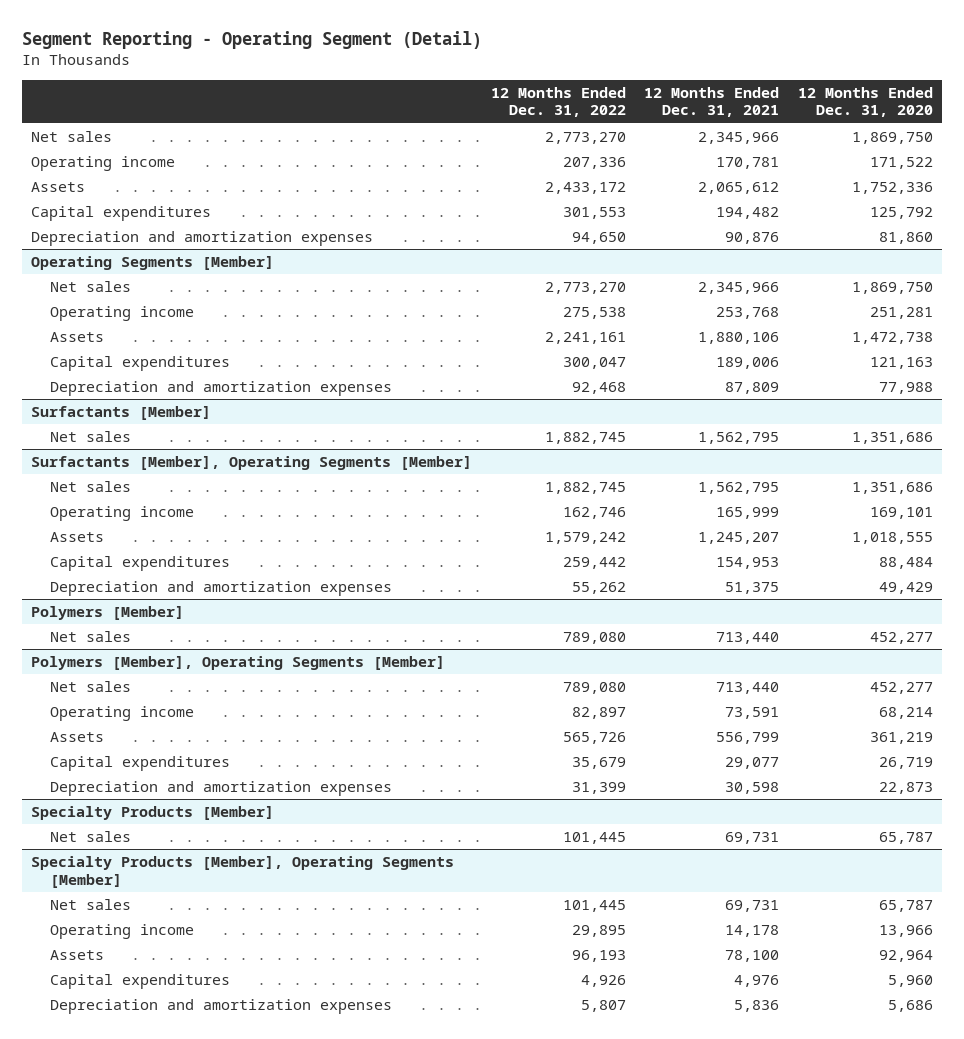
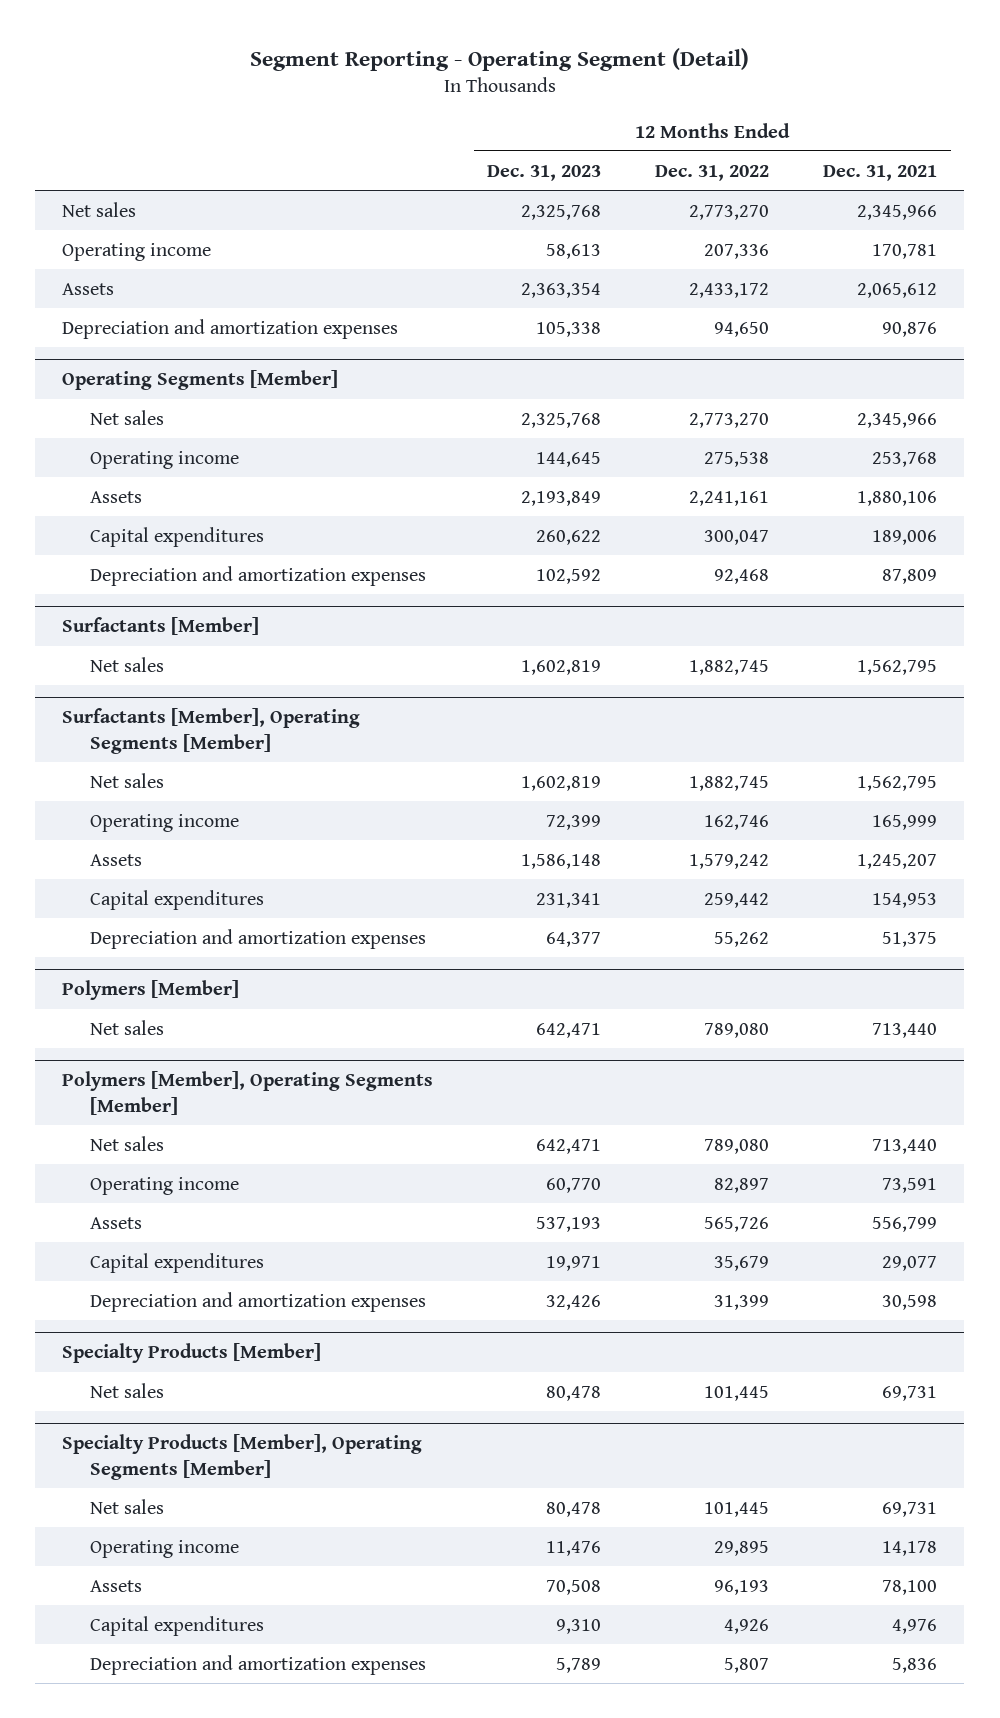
- | 12 Months Ended Dec. 31, 2022 | 12 Months Ended Dec. 31, 2021 | 12 Months Ended Dec. 31, 2020
+ | 12 Months Ended Dec. 31, 2023 | 12 Months Ended Dec. 31, 2022 | 12 Months Ended Dec. 31, 2021
- Capital expenditures | 301,553 | 194,482 | 125,792

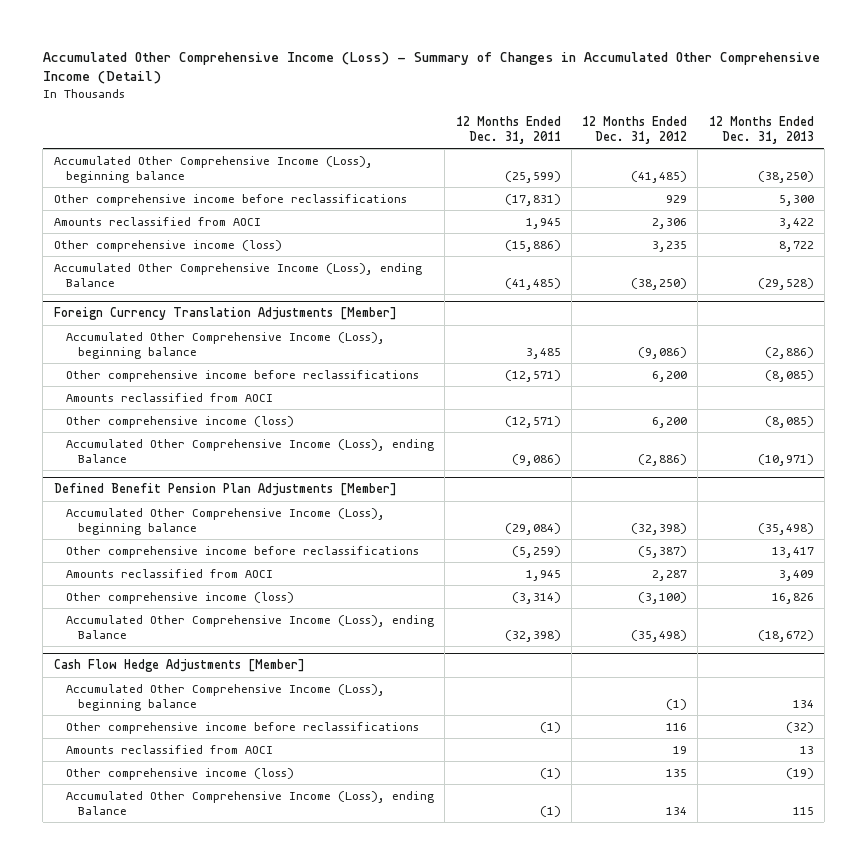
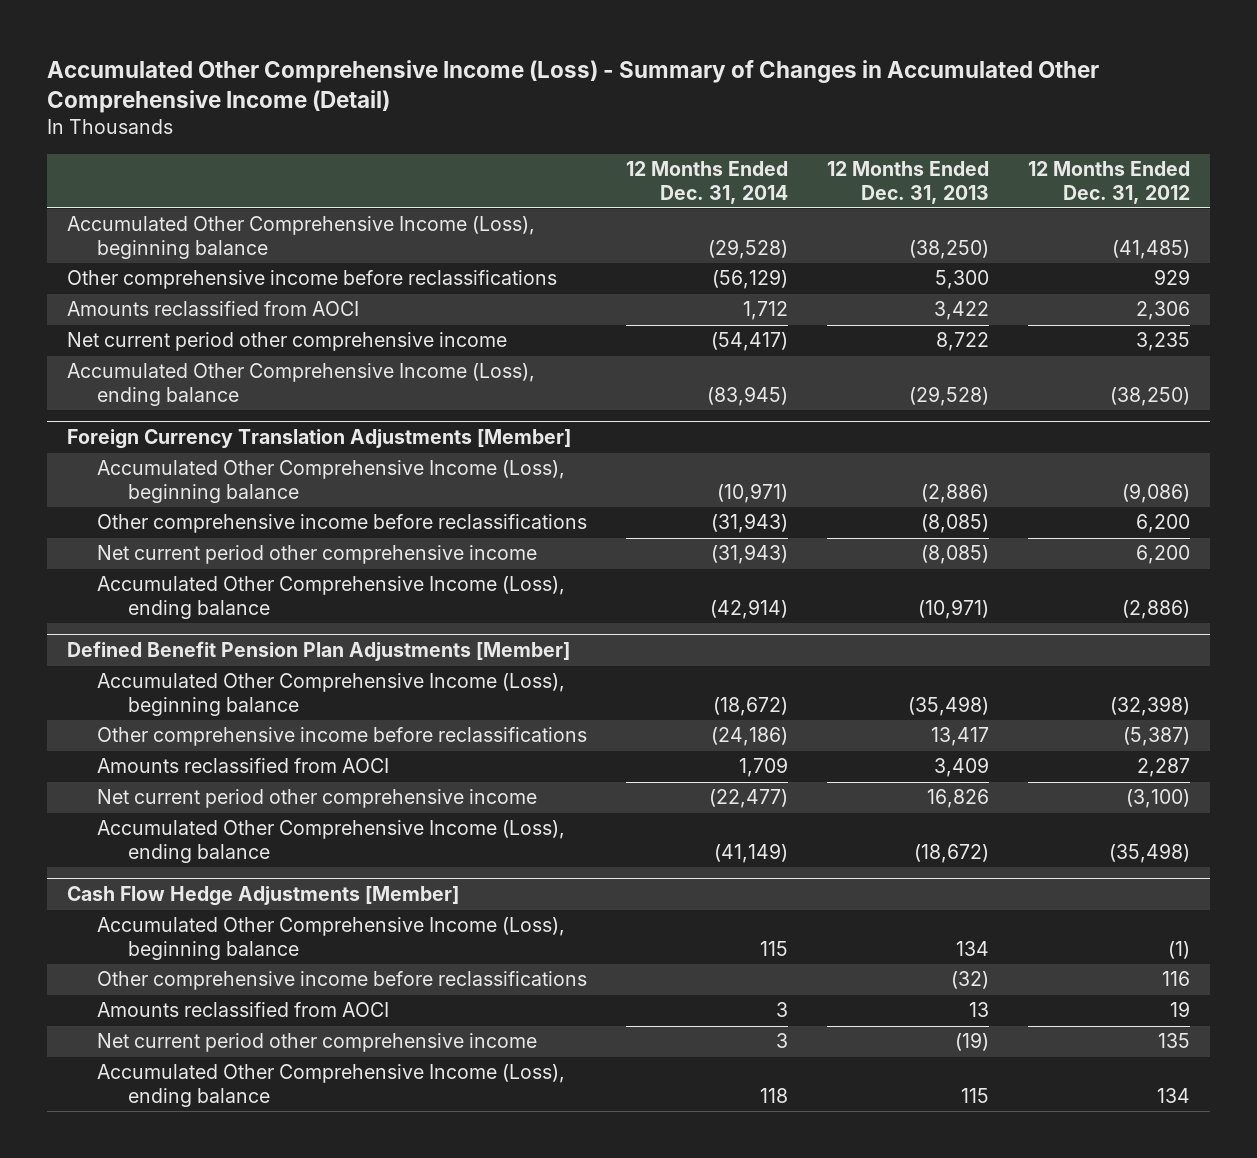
- | 12 Months Ended Dec. 31, 2011 | 12 Months Ended Dec. 31, 2012 | 12 Months Ended Dec. 31, 2013
+ | 12 Months Ended Dec. 31, 2014 | 12 Months Ended Dec. 31, 2013 | 12 Months Ended Dec. 31, 2012
- Other comprehensive income (loss) | (15,886) | 3,235 | 8,722
- Accumulated Other Comprehensive Income (Loss), ending Balance | (41,485) | (38,250) | (29,528)
+ Net current period other comprehensive income | (54,417) | 8,722 | 3,235
+ Accumulated Other Comprehensive Income (Loss), ending balance | (83,945) | (29,528) | (38,250)
@ Foreign Currency Translation Adjustments [Member]
- Amounts reclassified from AOCI
- Other comprehensive income (loss) | (12,571) | 6,200 | (8,085)
- Accumulated Other Comprehensive Income (Loss), ending Balance | (9,086) | (2,886) | (10,971)
+ Net current period other comprehensive income | (31,943) | (8,085) | 6,200
+ Accumulated Other Comprehensive Income (Loss), ending balance | (42,914) | (10,971) | (2,886)
@ Defined Benefit Pension Plan Adjustments [Member]
- Other comprehensive income (loss) | (3,314) | (3,100) | 16,826
- Accumulated Other Comprehensive Income (Loss), ending Balance | (32,398) | (35,498) | (18,672)
+ Net current period other comprehensive income | (22,477) | 16,826 | (3,100)
+ Accumulated Other Comprehensive Income (Loss), ending balance | (41,149) | (18,672) | (35,498)
@ Cash Flow Hedge Adjustments [Member]
- Other comprehensive income (loss) | (1) | 135 | (19)
- Accumulated Other Comprehensive Income (Loss), ending Balance | (1) | 134 | 115
+ Net current period other comprehensive income | 3 | (19) | 135
+ Accumulated Other Comprehensive Income (Loss), ending balance | 118 | 115 | 134

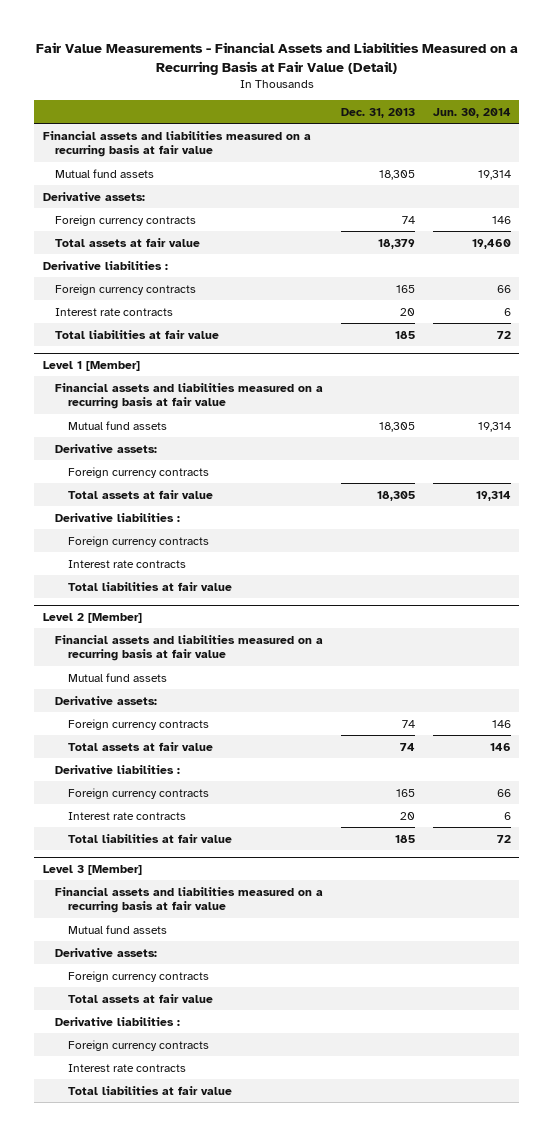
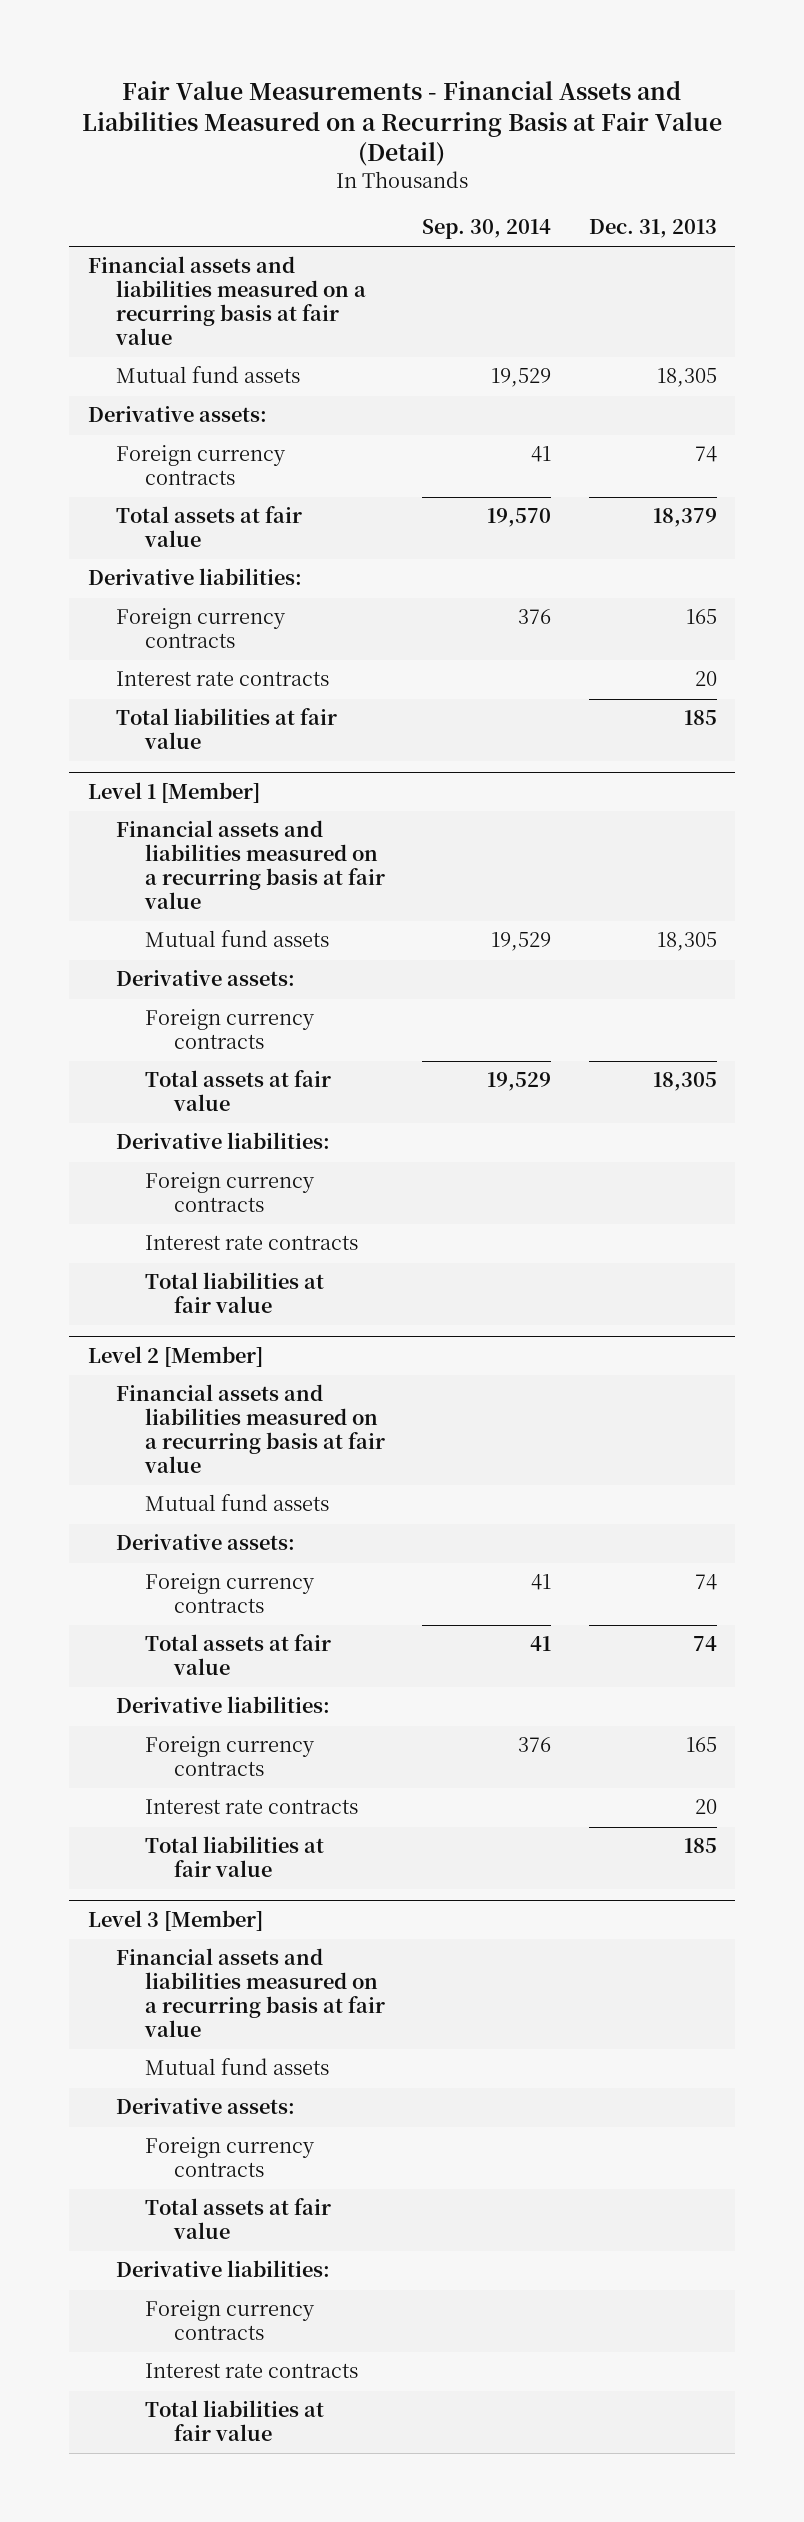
- | Dec. 31, 2013 | Jun. 30, 2014
+ | Sep. 30, 2014 | Dec. 31, 2013
- Derivative liabilities :
+ Derivative liabilities:
@ Level 1 [Member]
- Derivative liabilities :
+ Derivative liabilities:
@ Level 2 [Member]
- Derivative liabilities :
+ Derivative liabilities:
@ Level 3 [Member]
- Derivative liabilities :
+ Derivative liabilities:

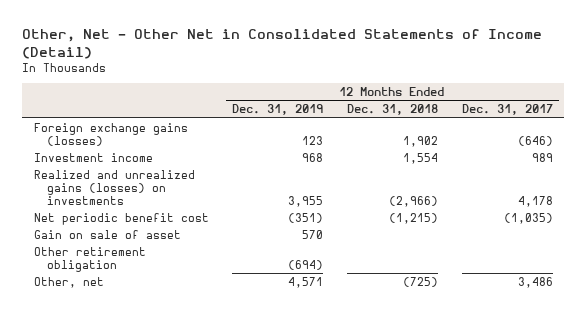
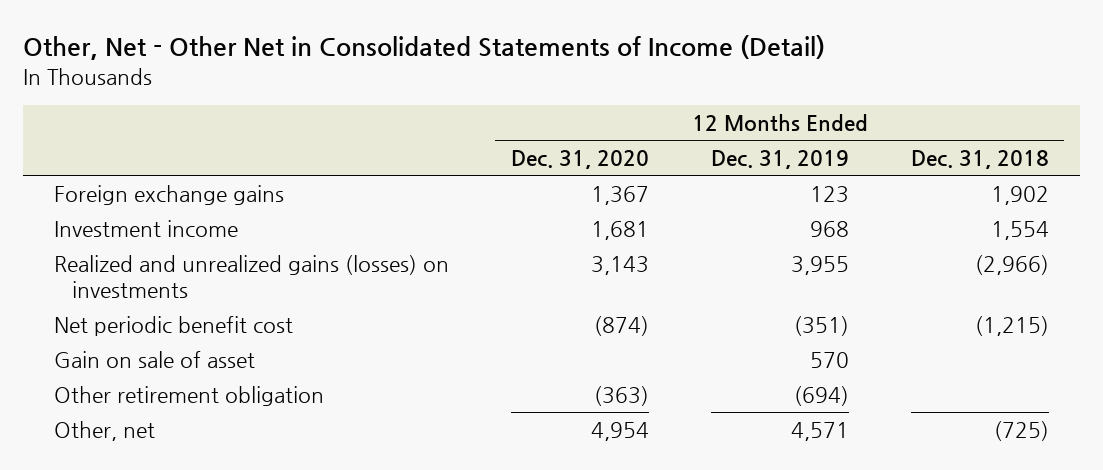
- | 12 Months Ended Dec. 31, 2019 | 12 Months Ended Dec. 31, 2018 | 12 Months Ended Dec. 31, 2017
+ | 12 Months Ended Dec. 31, 2020 | 12 Months Ended Dec. 31, 2019 | 12 Months Ended Dec. 31, 2018
- Foreign exchange gains (losses) | 123 | 1,902 | (646)
+ Foreign exchange gains | 1,367 | 123 | 1,902

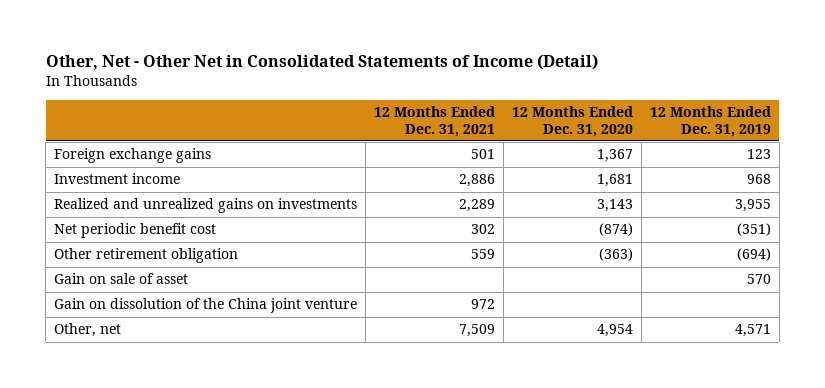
- | 12 Months Ended Dec. 31, 2020 | 12 Months Ended Dec. 31, 2019 | 12 Months Ended Dec. 31, 2018
+ | 12 Months Ended Dec. 31, 2021 | 12 Months Ended Dec. 31, 2020 | 12 Months Ended Dec. 31, 2019
- Realized and unrealized gains (losses) on investments | 3,143 | 3,955 | (2,966)
+ Realized and unrealized gains on investments | 2,289 | 3,143 | 3,955
moved down: Gain on sale of asset | | | 570
+ Gain on dissolution of the China joint venture | 972 | |

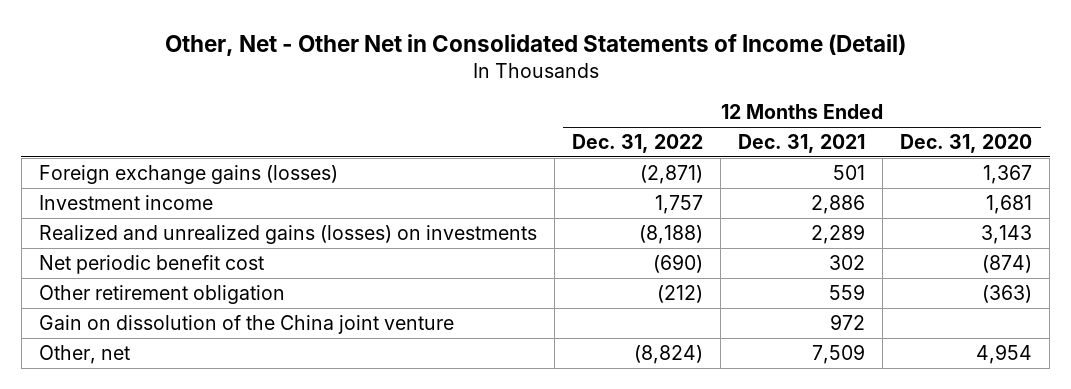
- | 12 Months Ended Dec. 31, 2021 | 12 Months Ended Dec. 31, 2020 | 12 Months Ended Dec. 31, 2019
+ | 12 Months Ended Dec. 31, 2022 | 12 Months Ended Dec. 31, 2021 | 12 Months Ended Dec. 31, 2020
- Foreign exchange gains | 501 | 1,367 | 123
+ Foreign exchange gains (losses) | (2,871) | 501 | 1,367
- Realized and unrealized gains on investments | 2,289 | 3,143 | 3,955
+ Realized and unrealized gains (losses) on investments | (8,188) | 2,289 | 3,143
- Gain on sale of asset | | | 570

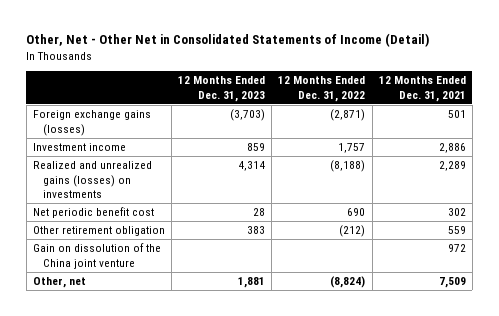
- | 12 Months Ended Dec. 31, 2022 | 12 Months Ended Dec. 31, 2021 | 12 Months Ended Dec. 31, 2020
+ | 12 Months Ended Dec. 31, 2023 | 12 Months Ended Dec. 31, 2022 | 12 Months Ended Dec. 31, 2021
- Net periodic benefit cost | (690) | 302 | (874)
+ Net periodic benefit cost | 28 | 690 | 302

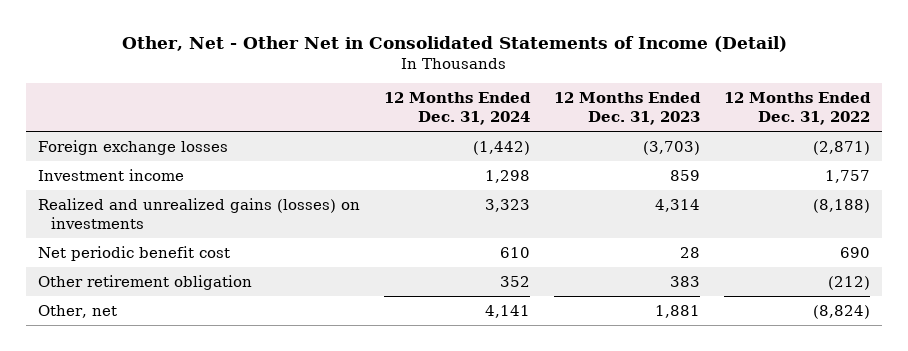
- | 12 Months Ended Dec. 31, 2023 | 12 Months Ended Dec. 31, 2022 | 12 Months Ended Dec. 31, 2021
+ | 12 Months Ended Dec. 31, 2024 | 12 Months Ended Dec. 31, 2023 | 12 Months Ended Dec. 31, 2022
- Foreign exchange gains (losses) | (3,703) | (2,871) | 501
+ Foreign exchange losses | (1,442) | (3,703) | (2,871)
- Gain on dissolution of the China joint venture | | | 972

